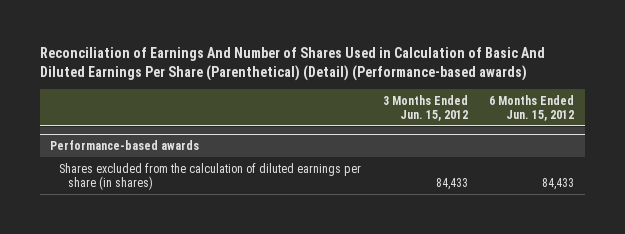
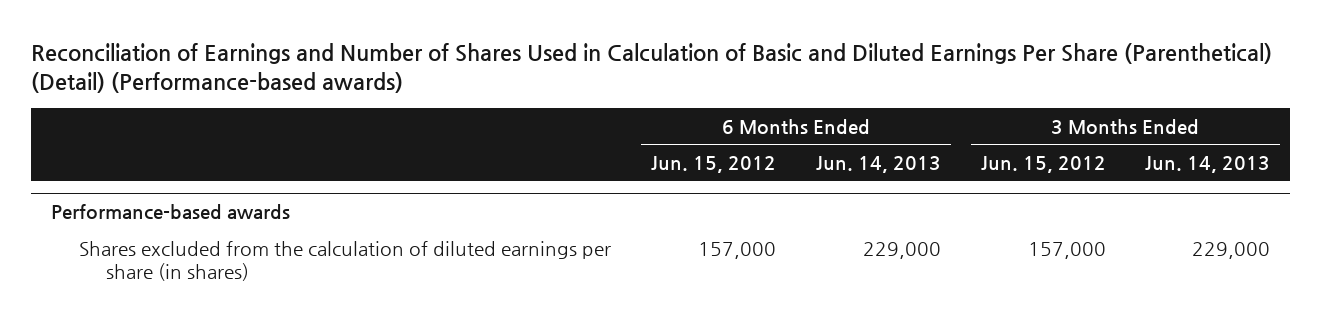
- Reconciliation of Earnings And Number of Shares Used in Calculation of Basic And Diluted Earnings Per Share (Parenthetical) (Detail) (Performance-based awards)
+ Reconciliation of Earnings and Number of Shares Used in Calculation of Basic and Diluted Earnings Per Share (Parenthetical) (Detail) (Performance-based awards)
- | 3 Months Ended Jun. 15, 2012 | 6 Months Ended Jun. 15, 2012
+ | 6 Months Ended Jun. 15, 2012 | 6 Months Ended Jun. 14, 2013 | 3 Months Ended Jun. 15, 2012 | 3 Months Ended Jun. 14, 2013
@ Performance-based awards
- Shares excluded from the calculation of diluted earnings per share (in shares) | 84,433 | 84,433
+ Shares excluded from the calculation of diluted earnings per share (in shares) | 157,000 | 229,000 | 157,000 | 229,000

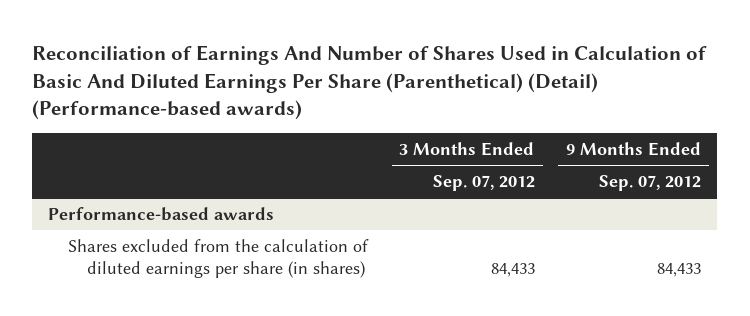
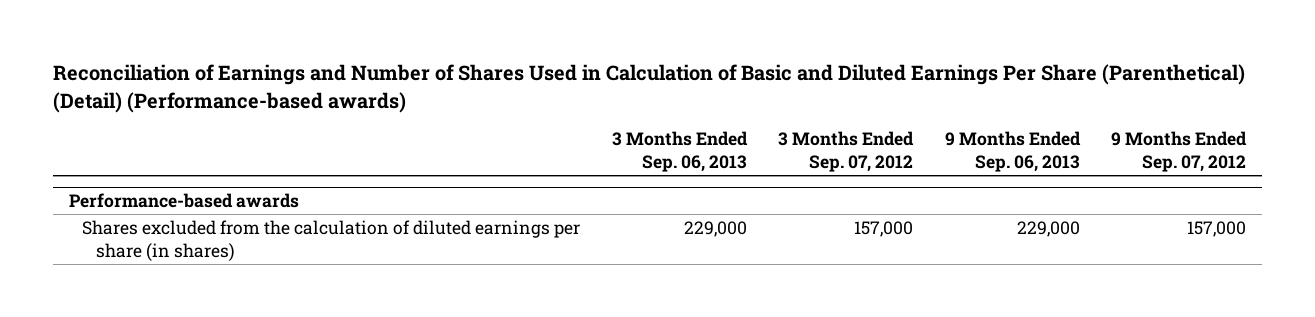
- Reconciliation of Earnings And Number of Shares Used in Calculation of Basic And Diluted Earnings Per Share (Parenthetical) (Detail) (Performance-based awards)
+ Reconciliation of Earnings and Number of Shares Used in Calculation of Basic and Diluted Earnings Per Share (Parenthetical) (Detail) (Performance-based awards)
- | 3 Months Ended Sep. 07, 2012 | 9 Months Ended Sep. 07, 2012
+ | 3 Months Ended Sep. 06, 2013 | 3 Months Ended Sep. 07, 2012 | 9 Months Ended Sep. 06, 2013 | 9 Months Ended Sep. 07, 2012
@ Performance-based awards
- Shares excluded from the calculation of diluted earnings per share (in shares) | 84,433 | 84,433
+ Shares excluded from the calculation of diluted earnings per share (in shares) | 229,000 | 157,000 | 229,000 | 157,000

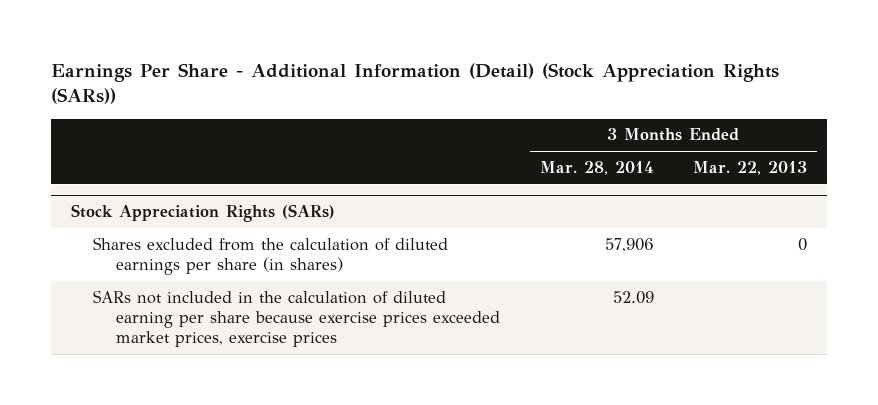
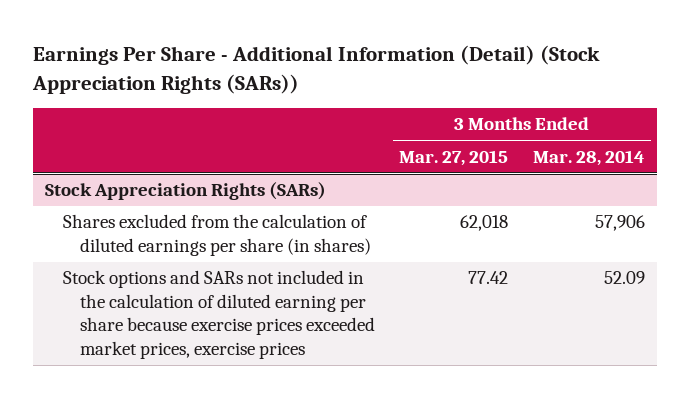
- | 3 Months Ended Mar. 28, 2014 | 3 Months Ended Mar. 22, 2013
+ | 3 Months Ended Mar. 27, 2015 | 3 Months Ended Mar. 28, 2014
@ Stock Appreciation Rights (SARs)
- SARs not included in the calculation of diluted earning per share because exercise prices exceeded market prices, exercise prices | 52.09 |
+ Stock options and SARs not included in the calculation of diluted earning per share because exercise prices exceeded market prices, exercise prices | 77.42 | 52.09

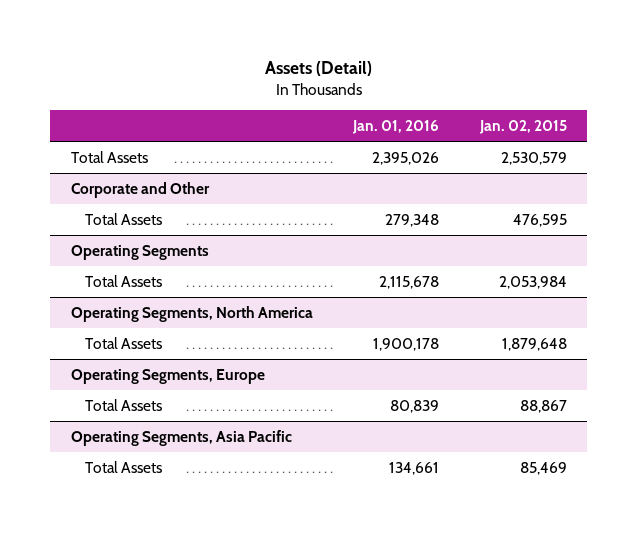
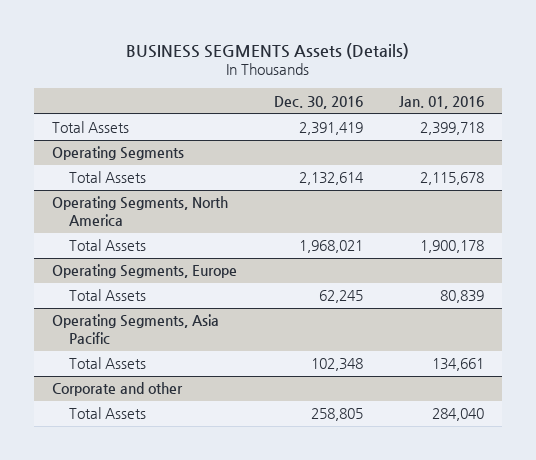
- Assets (Detail)
+ BUSINESS SEGMENTS Assets (Details)
- | Jan. 01, 2016 | Jan. 02, 2015
+ | Dec. 30, 2016 | Jan. 01, 2016
- Total Assets | 2,395,026 | 2,530,579
- Corporate and Other
- Total Assets | 279,348 | 476,595
+ Total Assets | 2,391,419 | 2,399,718
+ Corporate and other
+ Total Assets | 258,805 | 284,040

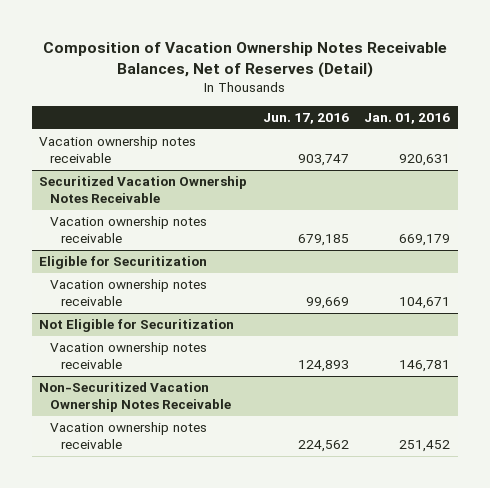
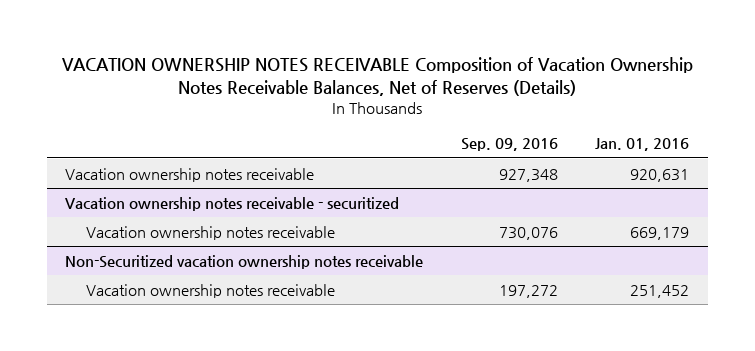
- Composition of Vacation Ownership Notes Receivable Balances, Net of Reserves (Detail)
+ VACATION OWNERSHIP NOTES RECEIVABLE Composition of Vacation Ownership Notes Receivable Balances, Net of Reserves (Details)
- | Jun. 17, 2016 | Jan. 01, 2016
+ | Sep. 09, 2016 | Jan. 01, 2016
- Securitized Vacation Ownership Notes Receivable
+ Vacation ownership notes receivable - securitized
- Eligible for Securitization
- Vacation ownership notes receivable | 99,669 | 104,671
- Not Eligible for Securitization
- Vacation ownership notes receivable | 124,893 | 146,781
- Non-Securitized Vacation Ownership Notes Receivable
+ Non-Securitized vacation ownership notes receivable

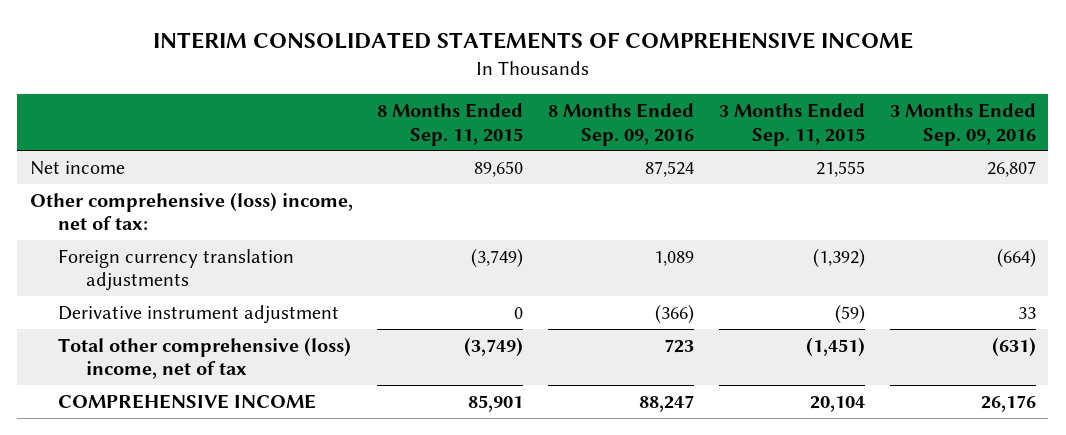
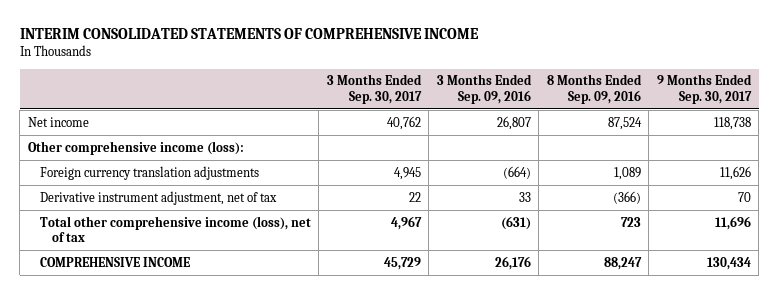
- | 8 Months Ended Sep. 11, 2015 | 8 Months Ended Sep. 09, 2016 | 3 Months Ended Sep. 11, 2015 | 3 Months Ended Sep. 09, 2016
+ | 3 Months Ended Sep. 30, 2017 | 3 Months Ended Sep. 09, 2016 | 8 Months Ended Sep. 09, 2016 | 9 Months Ended Sep. 30, 2017
- Other comprehensive (loss) income, net of tax:
+ Other comprehensive income (loss):
- Derivative instrument adjustment | 0 | (366) | (59) | 33
- Total other comprehensive (loss) income, net of tax | (3,749) | 723 | (1,451) | (631)
+ Derivative instrument adjustment, net of tax | 22 | 33 | (366) | 70
+ Total other comprehensive income (loss), net of tax | 4,967 | (631) | 723 | 11,696

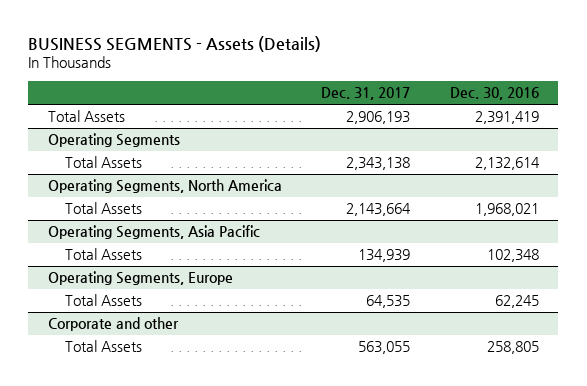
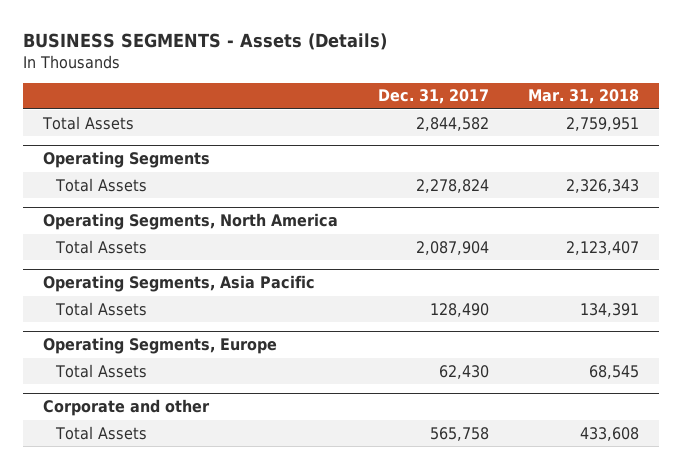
- | Dec. 31, 2017 | Dec. 30, 2016
+ | Dec. 31, 2017 | Mar. 31, 2018
- Total Assets | 2,906,193 | 2,391,419
+ Total Assets | 2,844,582 | 2,759,951
@ Operating Segments
- Total Assets | 2,343,138 | 2,132,614
+ Total Assets | 2,278,824 | 2,326,343
@ Operating Segments, North America
- Total Assets | 2,143,664 | 1,968,021
+ Total Assets | 2,087,904 | 2,123,407
@ Operating Segments, Asia Pacific
- Total Assets | 134,939 | 102,348
+ Total Assets | 128,490 | 134,391
@ Operating Segments, Europe
- Total Assets | 64,535 | 62,245
+ Total Assets | 62,430 | 68,545
@ Corporate and other
- Total Assets | 563,055 | 258,805
+ Total Assets | 565,758 | 433,608

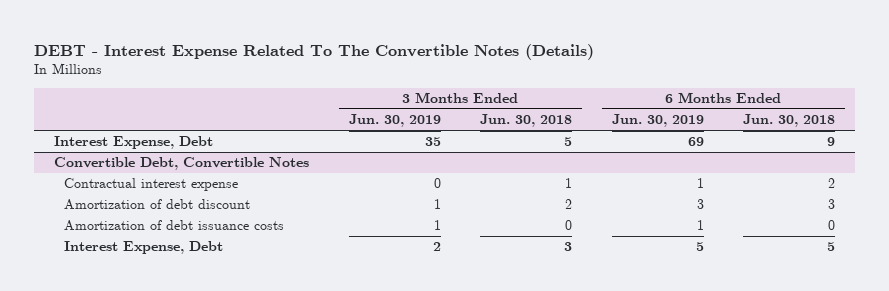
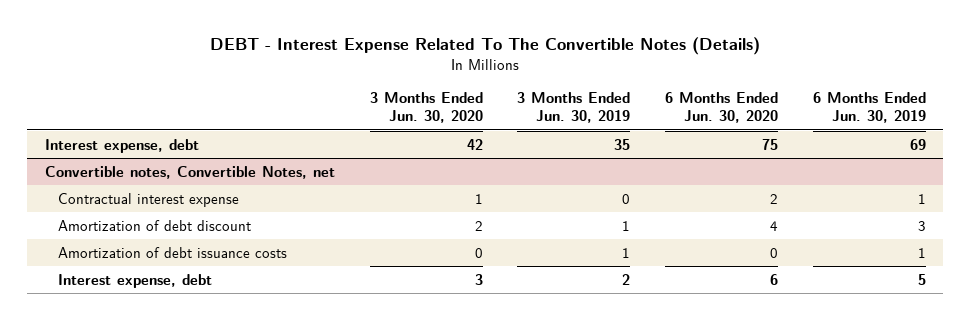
- | 3 Months Ended Jun. 30, 2019 | 3 Months Ended Jun. 30, 2018 | 6 Months Ended Jun. 30, 2019 | 6 Months Ended Jun. 30, 2018
+ | 3 Months Ended Jun. 30, 2020 | 3 Months Ended Jun. 30, 2019 | 6 Months Ended Jun. 30, 2020 | 6 Months Ended Jun. 30, 2019
- Interest Expense, Debt | 35 | 5 | 69 | 9
- Convertible Debt, Convertible Notes
+ Interest expense, debt | 42 | 35 | 75 | 69
+ Convertible notes, Convertible Notes, net
- Interest Expense, Debt | 2 | 3 | 5 | 5
+ Interest expense, debt | 3 | 2 | 6 | 5

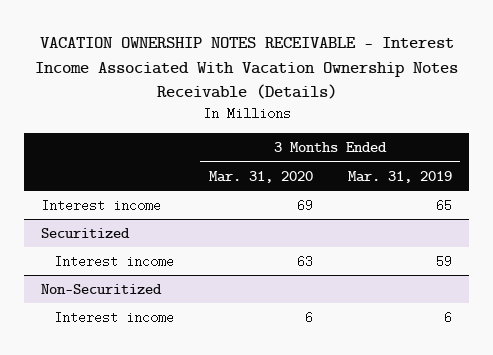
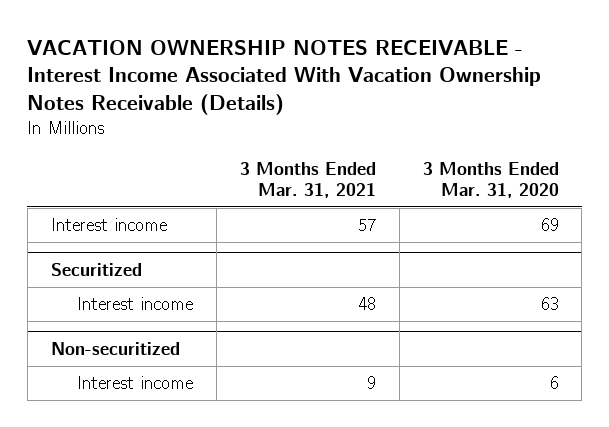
- | 3 Months Ended Mar. 31, 2020 | 3 Months Ended Mar. 31, 2019
+ | 3 Months Ended Mar. 31, 2021 | 3 Months Ended Mar. 31, 2020
- Non-Securitized
+ Non-securitized

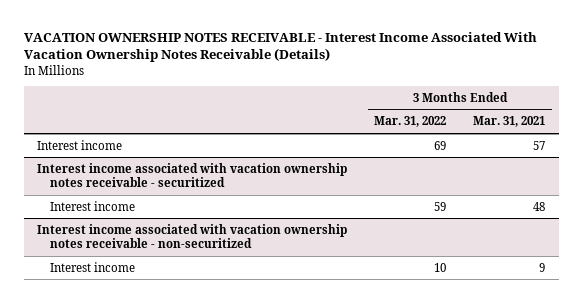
- | 3 Months Ended Mar. 31, 2021 | 3 Months Ended Mar. 31, 2020
+ | 3 Months Ended Mar. 31, 2022 | 3 Months Ended Mar. 31, 2021
- Securitized
+ Interest income associated with vacation ownership notes receivable - securitized
- Non-securitized
+ Interest income associated with vacation ownership notes receivable - non-securitized

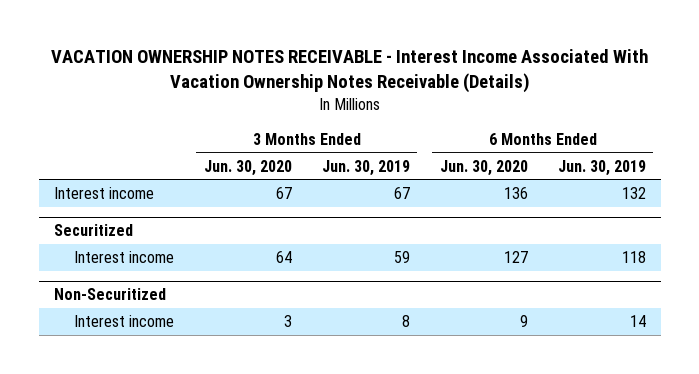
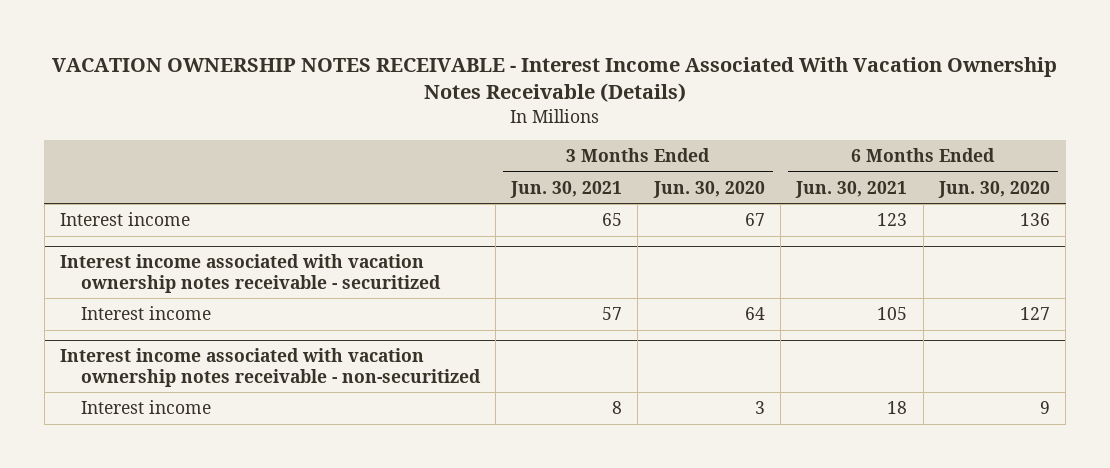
- | 3 Months Ended Jun. 30, 2020 | 3 Months Ended Jun. 30, 2019 | 6 Months Ended Jun. 30, 2020 | 6 Months Ended Jun. 30, 2019
+ | 3 Months Ended Jun. 30, 2021 | 3 Months Ended Jun. 30, 2020 | 6 Months Ended Jun. 30, 2021 | 6 Months Ended Jun. 30, 2020
- Securitized
+ Interest income associated with vacation ownership notes receivable - securitized
- Non-Securitized
+ Interest income associated with vacation ownership notes receivable - non-securitized

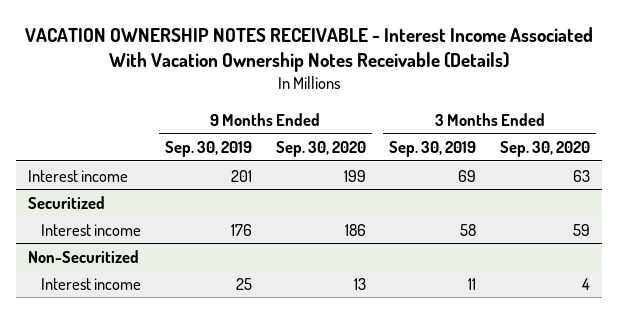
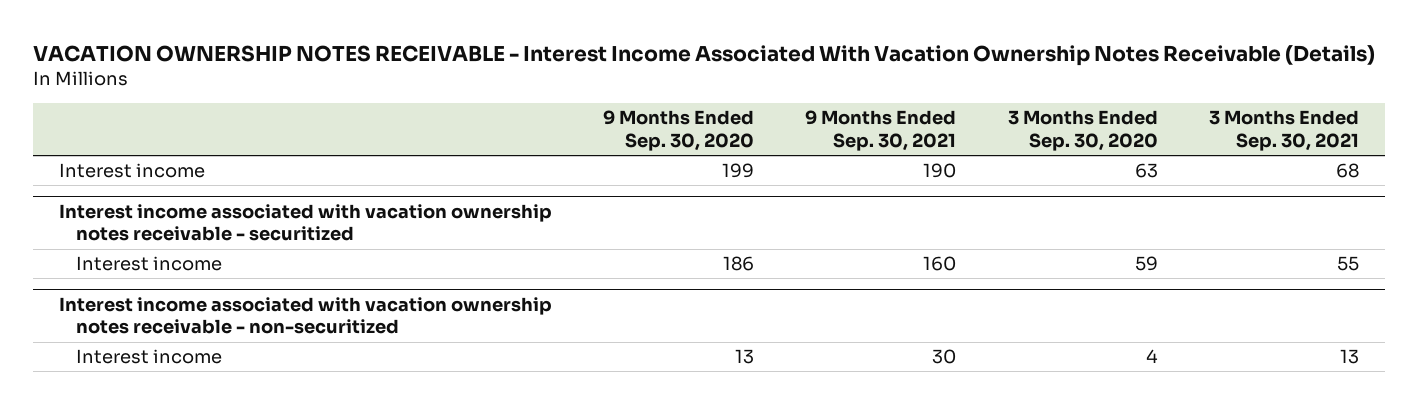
- | 9 Months Ended Sep. 30, 2019 | 9 Months Ended Sep. 30, 2020 | 3 Months Ended Sep. 30, 2019 | 3 Months Ended Sep. 30, 2020
+ | 9 Months Ended Sep. 30, 2020 | 9 Months Ended Sep. 30, 2021 | 3 Months Ended Sep. 30, 2020 | 3 Months Ended Sep. 30, 2021
- Securitized
+ Interest income associated with vacation ownership notes receivable - securitized
- Non-Securitized
+ Interest income associated with vacation ownership notes receivable - non-securitized

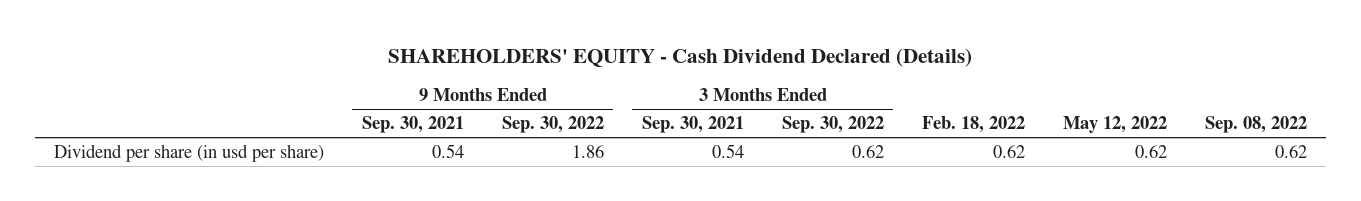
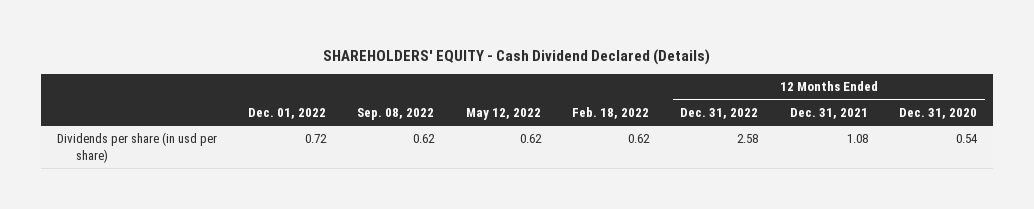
- | 9 Months Ended Sep. 30, 2021 | 9 Months Ended Sep. 30, 2022 | 3 Months Ended Sep. 30, 2021 | 3 Months Ended Sep. 30, 2022 | Feb. 18, 2022 | May 12, 2022 | Sep. 08, 2022
+ | Dec. 01, 2022 | Sep. 08, 2022 | May 12, 2022 | Feb. 18, 2022 | 12 Months Ended Dec. 31, 2022 | 12 Months Ended Dec. 31, 2021 | 12 Months Ended Dec. 31, 2020
- Dividend per share (in usd per share) | 0.54 | 1.86 | 0.54 | 0.62 | 0.62 | 0.62 | 0.62
+ Dividends per share (in usd per share) | 0.72 | 0.62 | 0.62 | 0.62 | 2.58 | 1.08 | 0.54

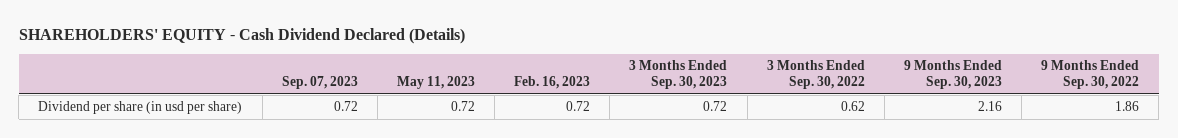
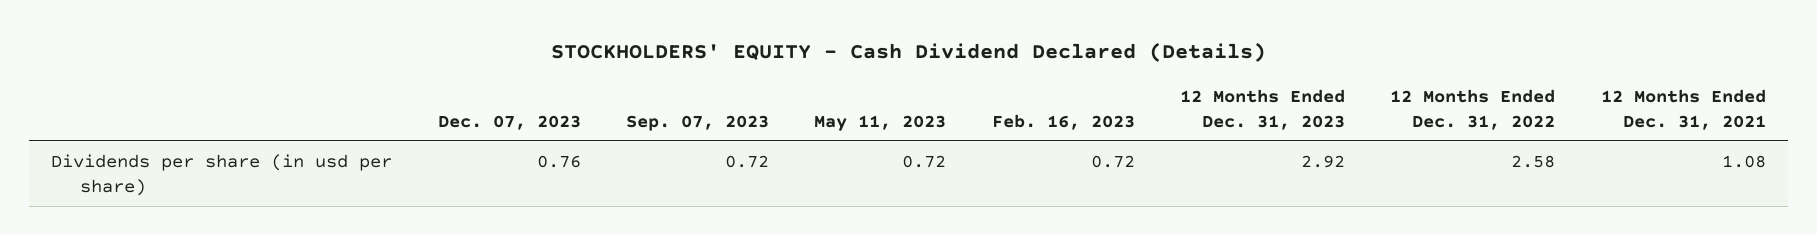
- SHAREHOLDERS' EQUITY - Cash Dividend Declared (Details)
+ STOCKHOLDERS' EQUITY - Cash Dividend Declared (Details)
- | Sep. 07, 2023 | May 11, 2023 | Feb. 16, 2023 | 3 Months Ended Sep. 30, 2023 | 3 Months Ended Sep. 30, 2022 | 9 Months Ended Sep. 30, 2023 | 9 Months Ended Sep. 30, 2022
+ | Dec. 07, 2023 | Sep. 07, 2023 | May 11, 2023 | Feb. 16, 2023 | 12 Months Ended Dec. 31, 2023 | 12 Months Ended Dec. 31, 2022 | 12 Months Ended Dec. 31, 2021
- Dividend per share (in usd per share) | 0.72 | 0.72 | 0.72 | 0.72 | 0.62 | 2.16 | 1.86
+ Dividends per share (in usd per share) | 0.76 | 0.72 | 0.72 | 0.72 | 2.92 | 2.58 | 1.08

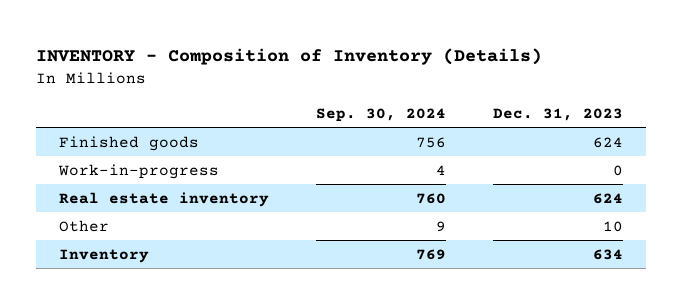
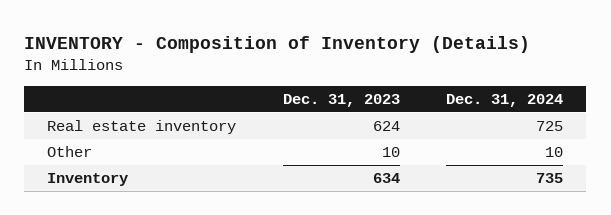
- | Sep. 30, 2024 | Dec. 31, 2023
+ | Dec. 31, 2023 | Dec. 31, 2024
- Finished goods | 756 | 624
- Work-in-progress | 4 | 0

